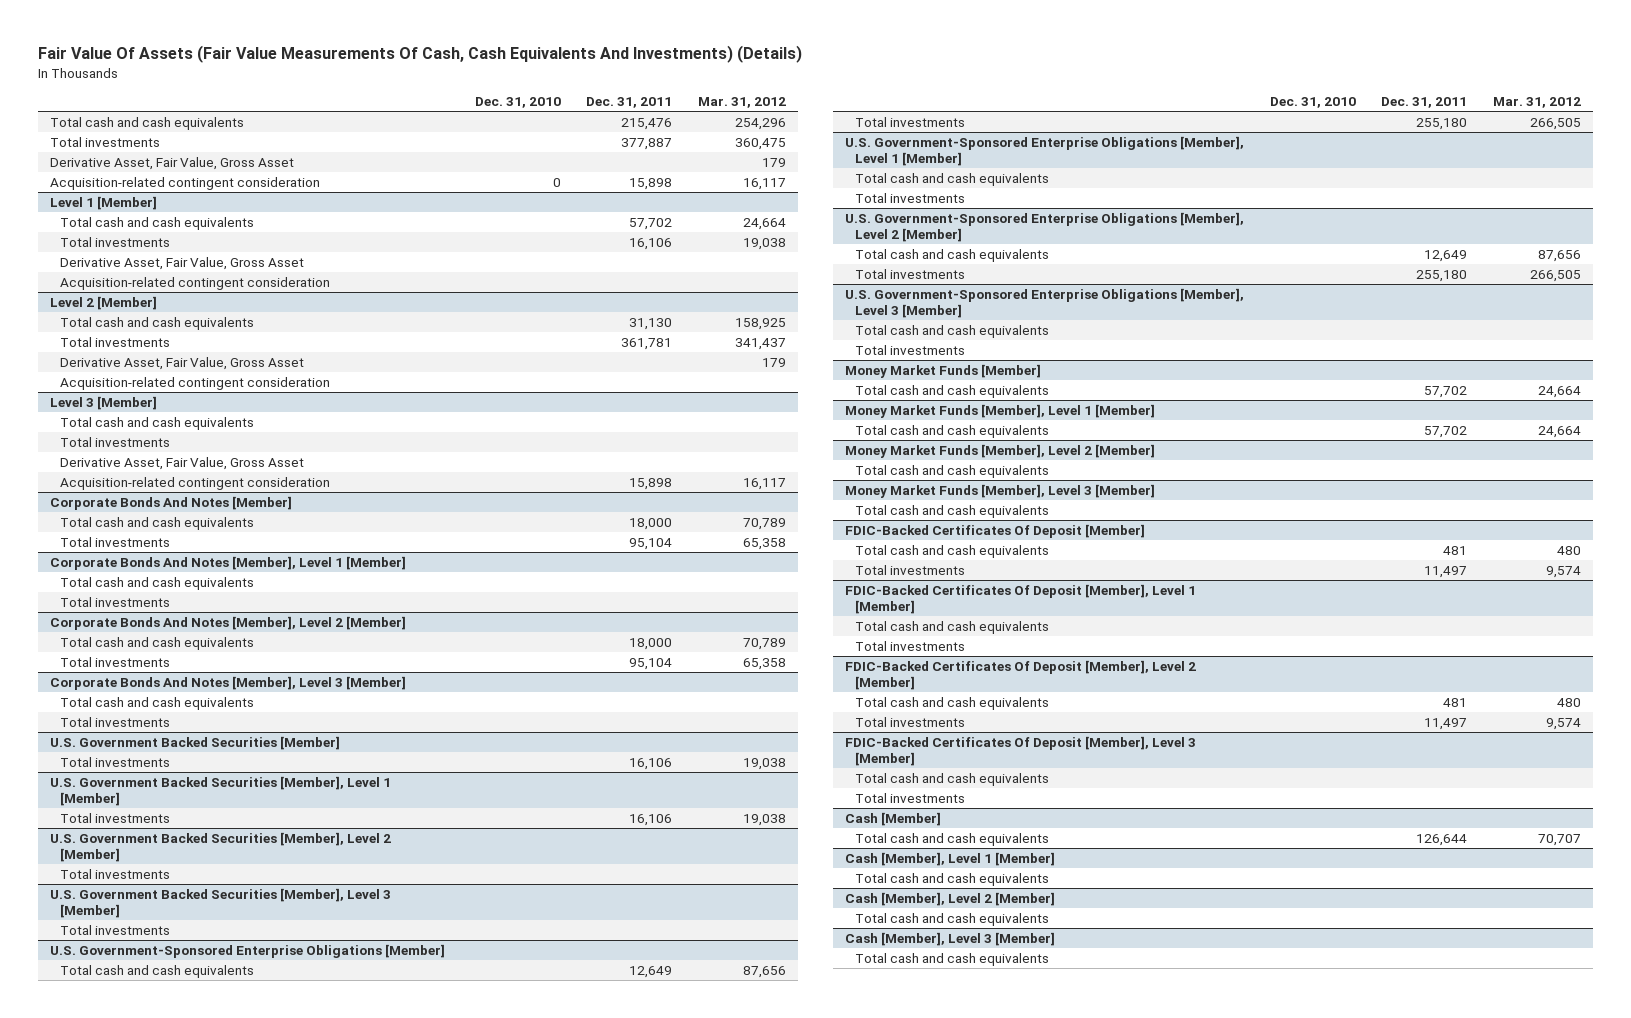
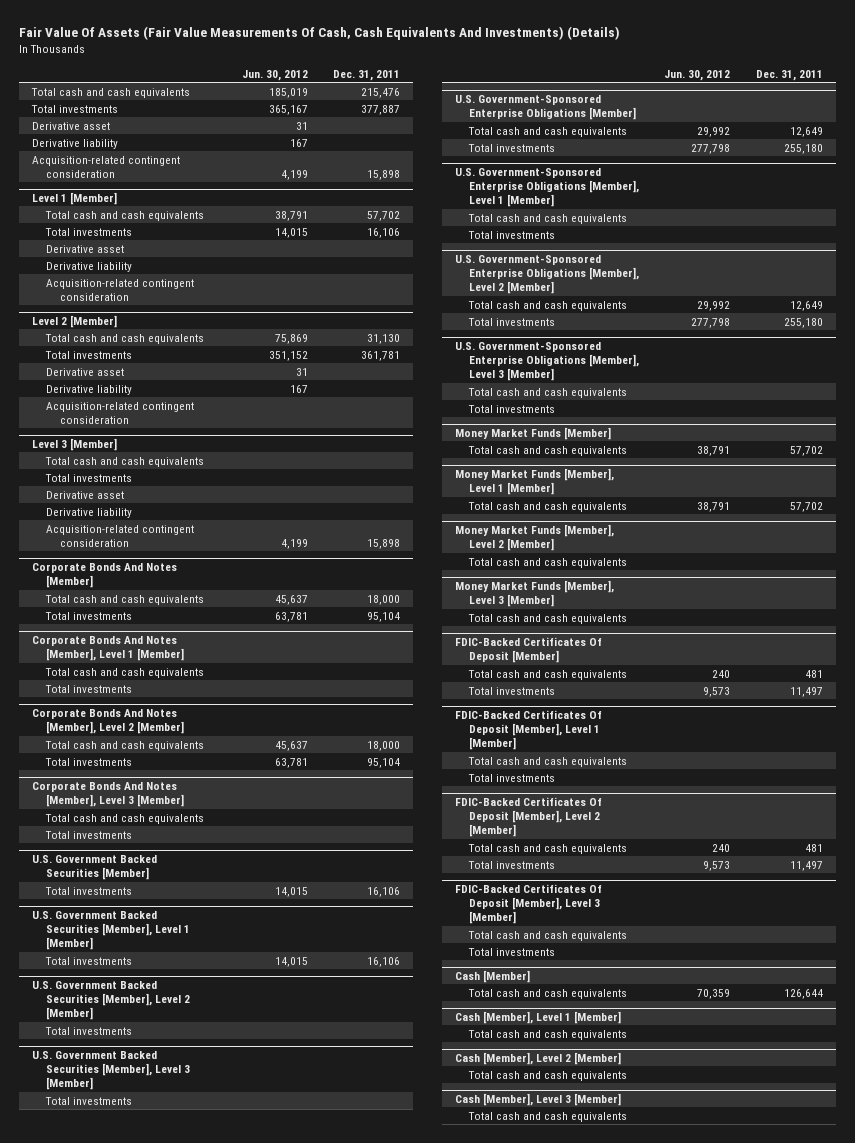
- | Dec. 31, 2010 | Dec. 31, 2011 | Mar. 31, 2012
+ | Jun. 30, 2012 | Dec. 31, 2011
- Derivative Asset, Fair Value, Gross Asset | | | 179
+ Derivative asset | 31 |
+ Derivative liability | 167 |
@ Level 1 [Member]
- Derivative Asset, Fair Value, Gross Asset
+ Derivative asset
+ Derivative liability
@ Level 2 [Member]
- Derivative Asset, Fair Value, Gross Asset | | | 179
+ Derivative asset | 31 |
+ Derivative liability | 167 |
@ Level 3 [Member]
- Derivative Asset, Fair Value, Gross Asset
+ Derivative asset
+ Derivative liability

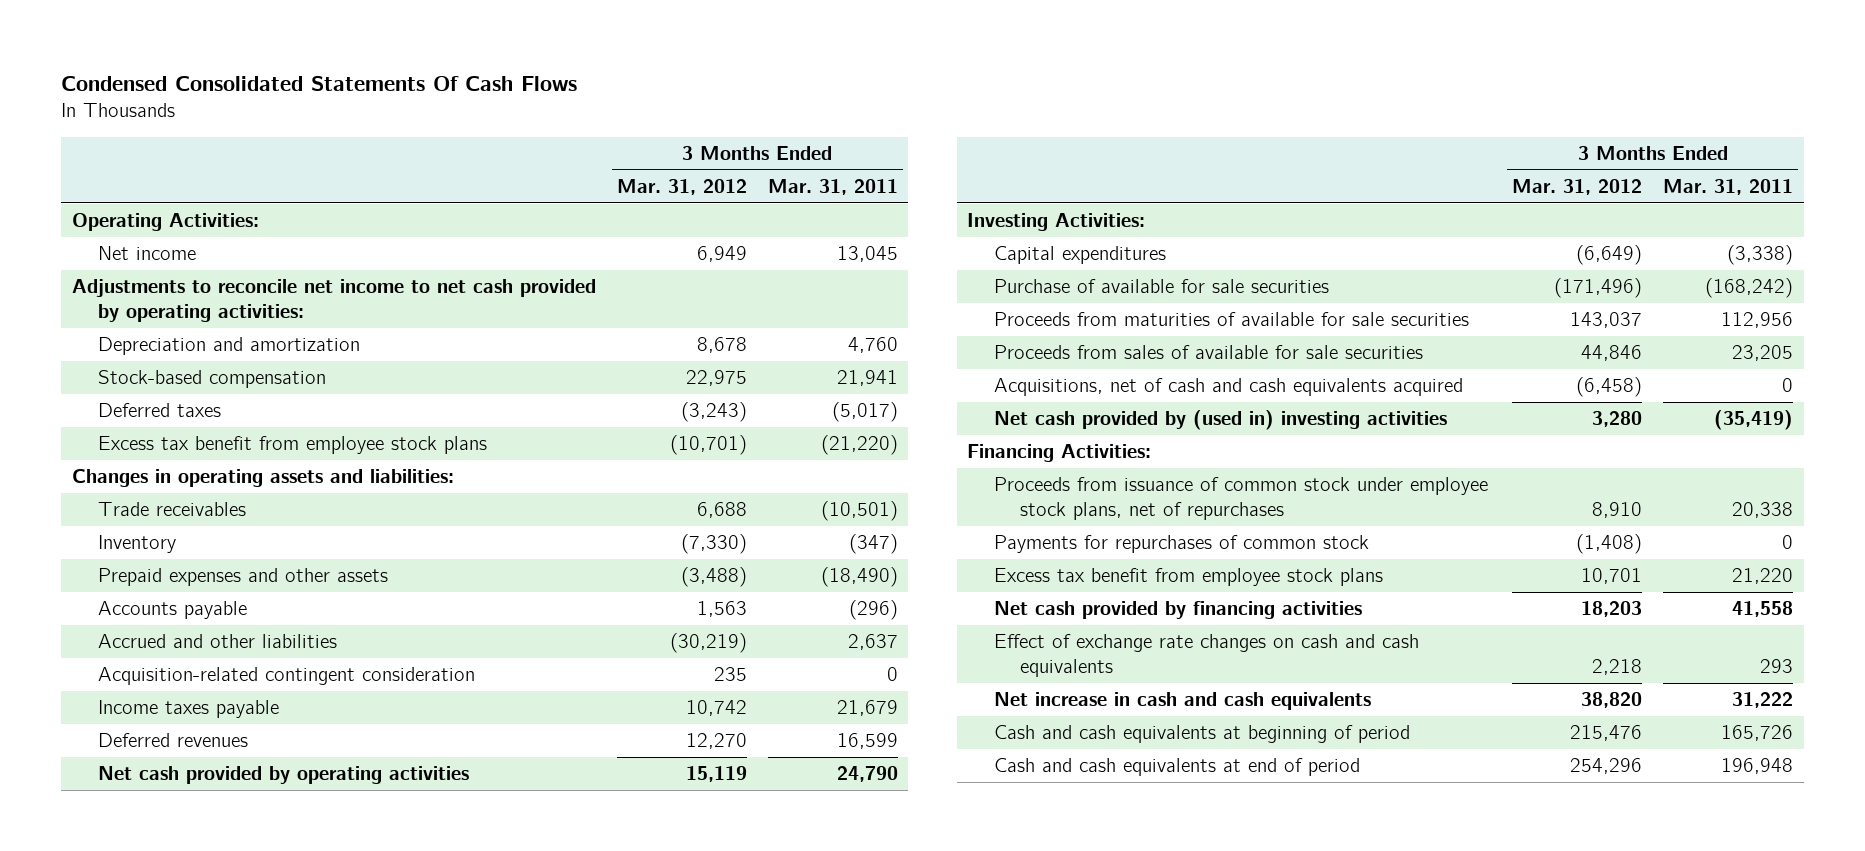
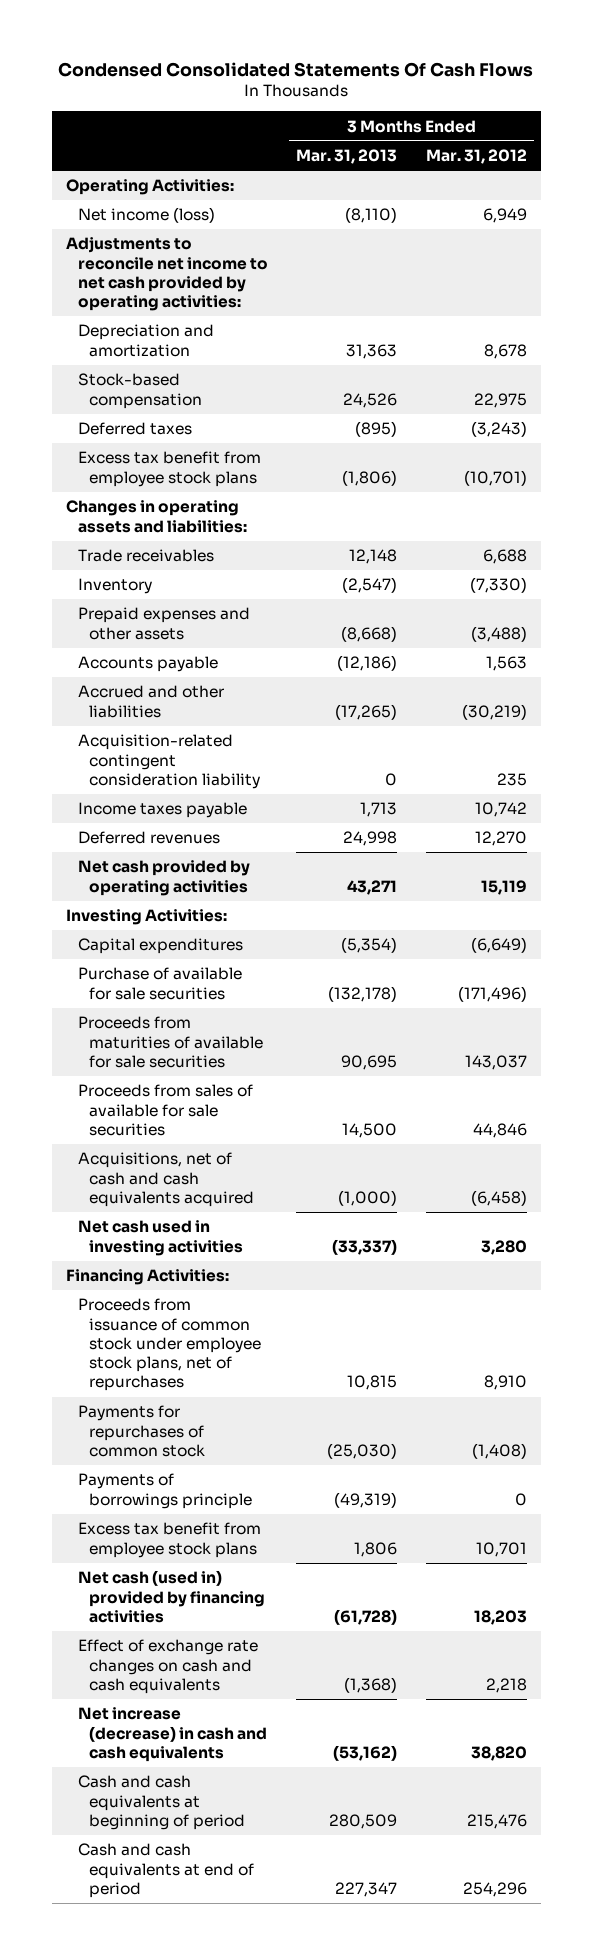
- | 3 Months Ended Mar. 31, 2012 | 3 Months Ended Mar. 31, 2011
+ | 3 Months Ended Mar. 31, 2013 | 3 Months Ended Mar. 31, 2012
- Net income | 6,949 | 13,045
+ Net income (loss) | (8,110) | 6,949
- Acquisition-related contingent consideration | 235 | 0
+ Acquisition-related contingent consideration liability | 0 | 235
- Net cash provided by (used in) investing activities | 3,280 | (35,419)
+ Net cash used in investing activities | (33,337) | 3,280
+ Payments of borrowings principle | (49,319) | 0
- Net cash provided by financing activities | 18,203 | 41,558
+ Net cash (used in) provided by financing activities | (61,728) | 18,203
- Net increase in cash and cash equivalents | 38,820 | 31,222
+ Net increase (decrease) in cash and cash equivalents | (53,162) | 38,820

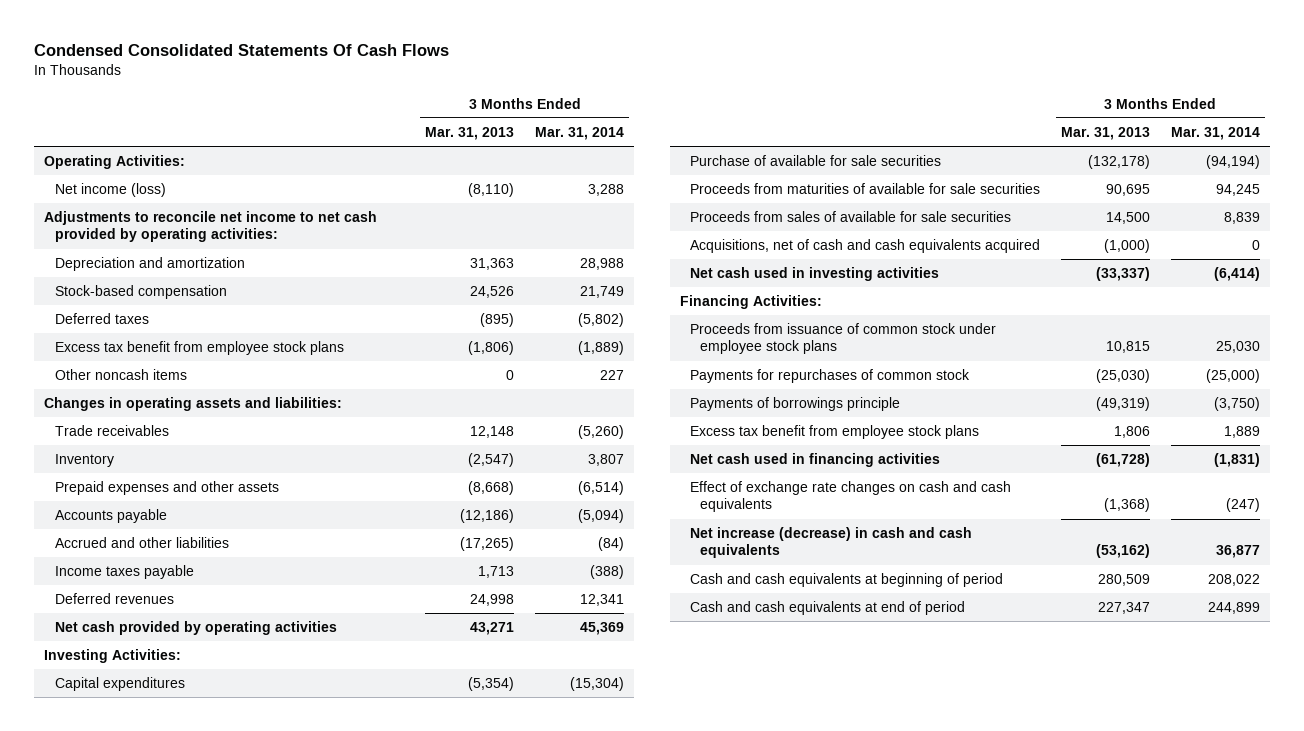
- | 3 Months Ended Mar. 31, 2013 | 3 Months Ended Mar. 31, 2012
+ | 3 Months Ended Mar. 31, 2013 | 3 Months Ended Mar. 31, 2014
+ Other noncash items | 0 | 227
- Acquisition-related contingent consideration liability | 0 | 235
- Proceeds from issuance of common stock under employee stock plans, net of repurchases | 10,815 | 8,910
+ Proceeds from issuance of common stock under employee stock plans | 10,815 | 25,030
- Net cash (used in) provided by financing activities | (61,728) | 18,203
+ Net cash used in financing activities | (61,728) | (1,831)

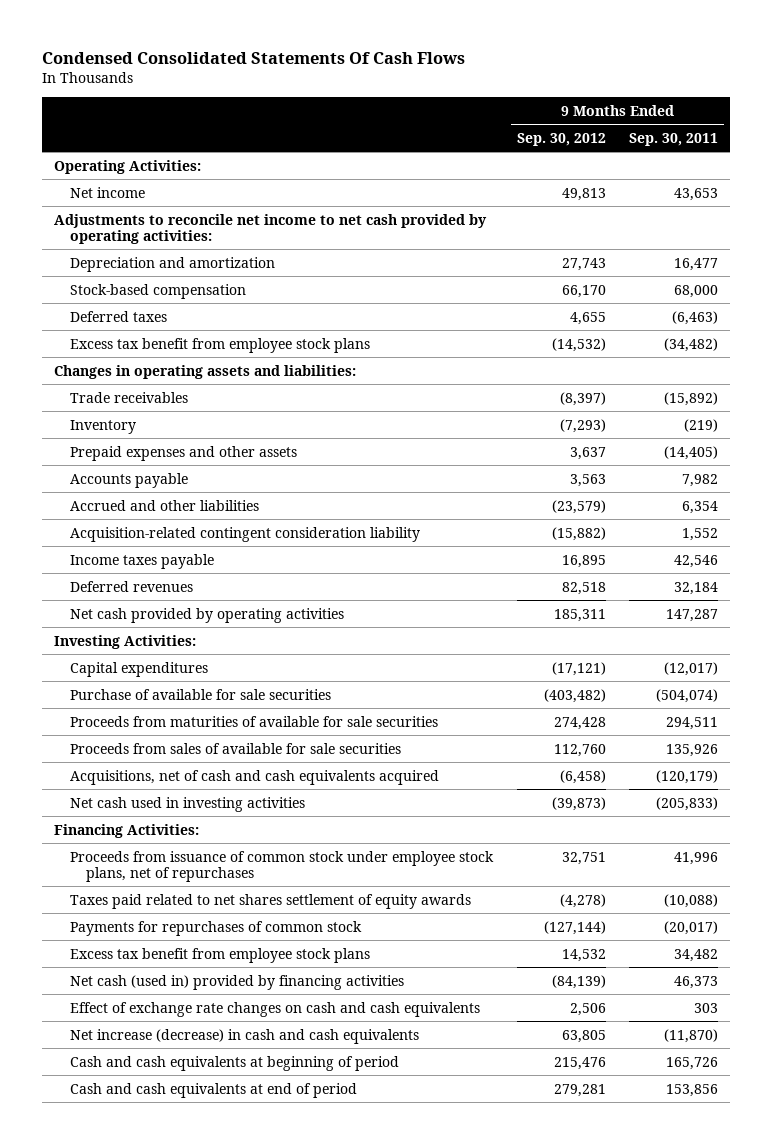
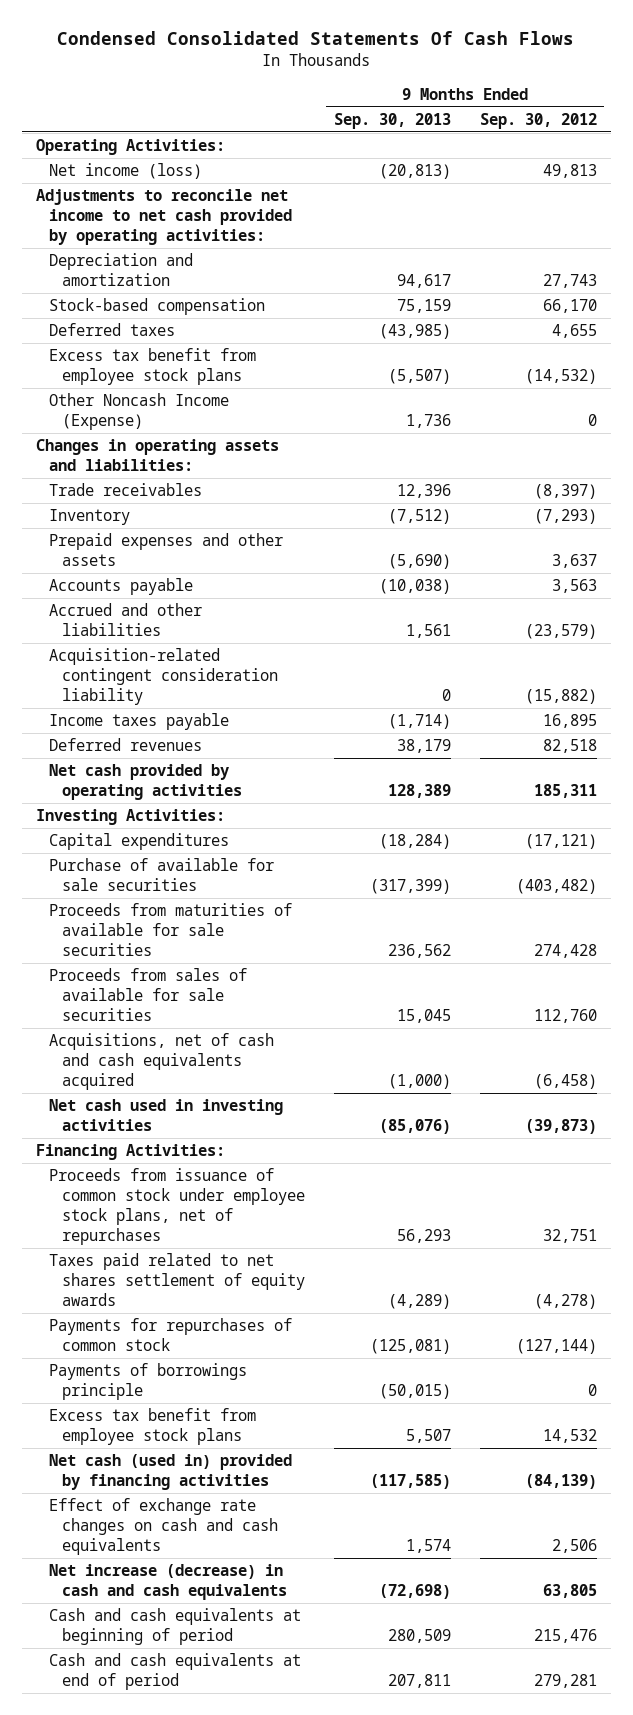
- | 9 Months Ended Sep. 30, 2012 | 9 Months Ended Sep. 30, 2011
+ | 9 Months Ended Sep. 30, 2013 | 9 Months Ended Sep. 30, 2012
- Net income | 49,813 | 43,653
+ Net income (loss) | (20,813) | 49,813
+ Other Noncash Income (Expense) | 1,736 | 0
+ Payments of borrowings principle | (50,015) | 0

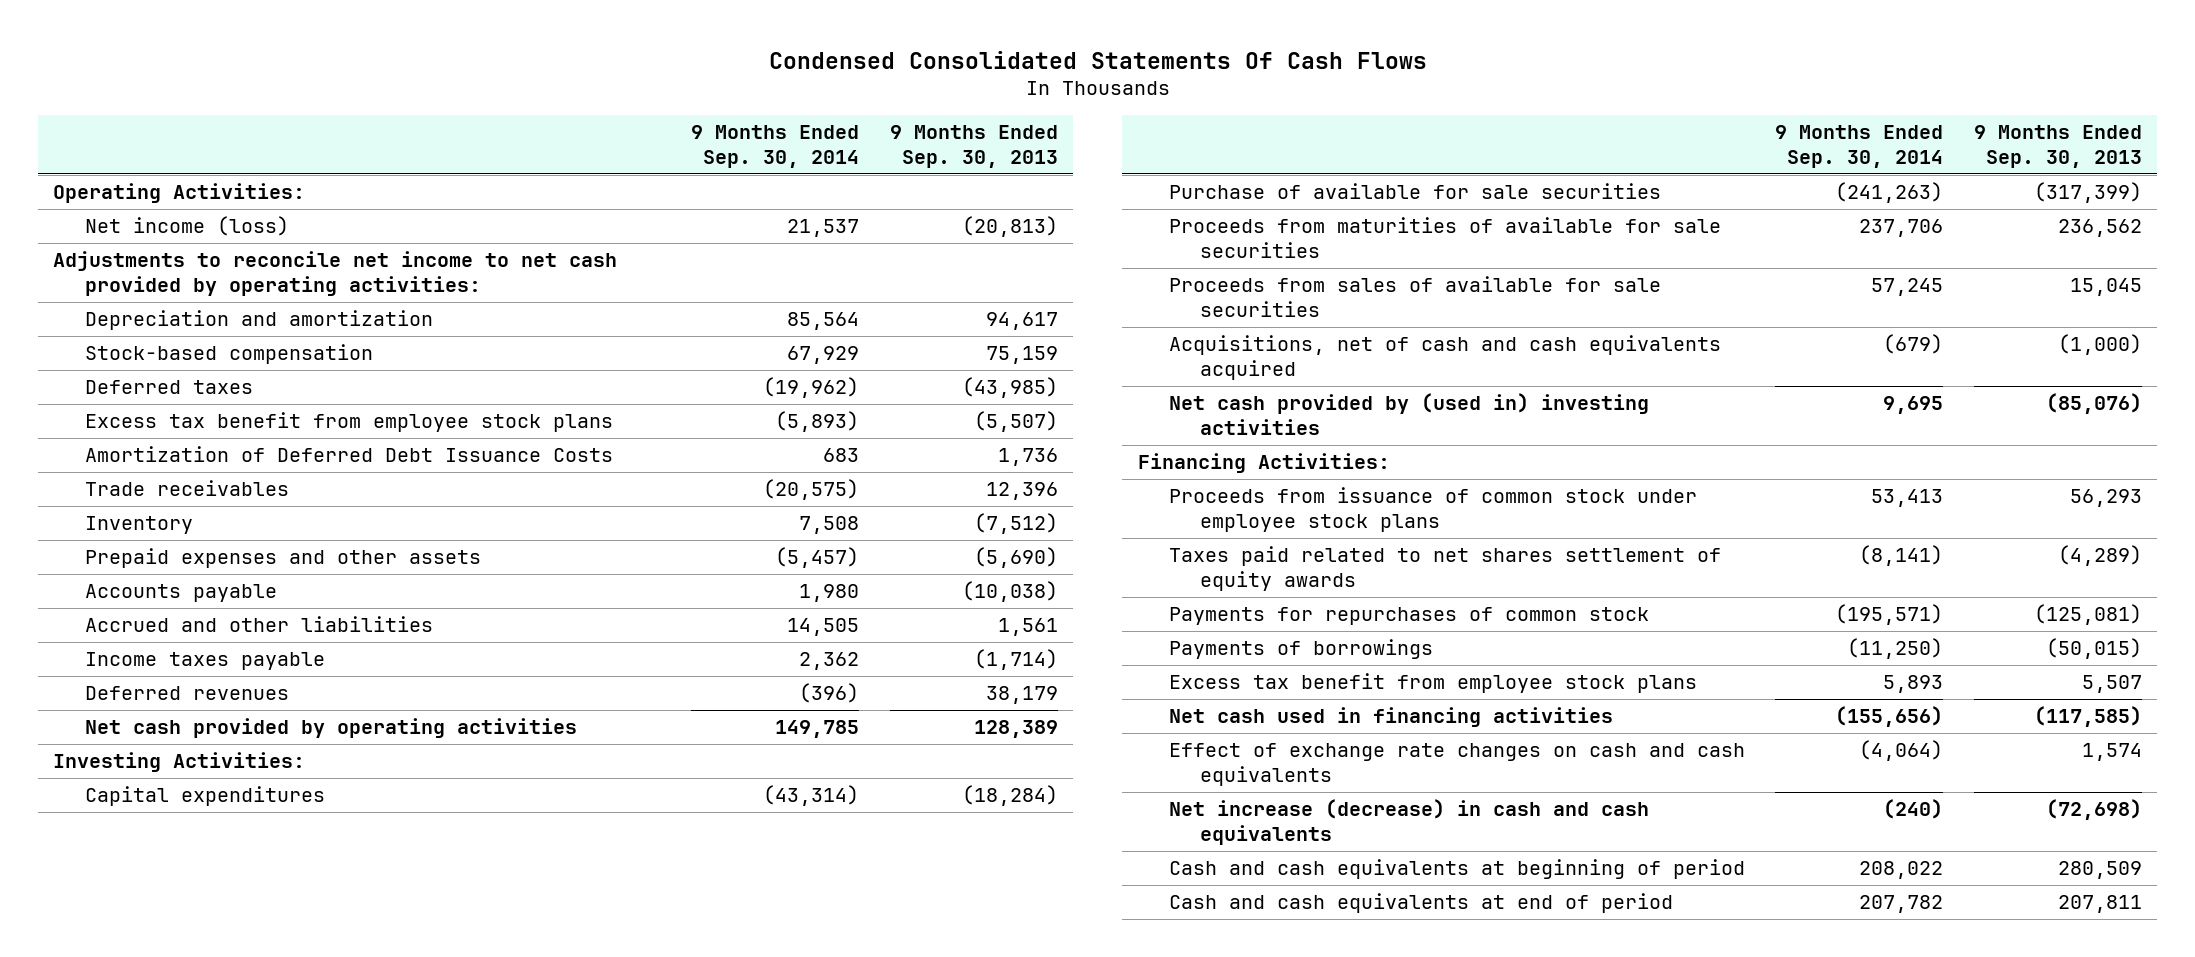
- | 9 Months Ended Sep. 30, 2013 | 9 Months Ended Sep. 30, 2012
+ | 9 Months Ended Sep. 30, 2014 | 9 Months Ended Sep. 30, 2013
- Other Noncash Income (Expense) | 1,736 | 0
- Changes in operating assets and liabilities:
+ Amortization of Deferred Debt Issuance Costs | 683 | 1,736
- Acquisition-related contingent consideration liability | 0 | (15,882)
- Net cash used in investing activities | (85,076) | (39,873)
+ Net cash provided by (used in) investing activities | 9,695 | (85,076)
- Proceeds from issuance of common stock under employee stock plans, net of repurchases | 56,293 | 32,751
+ Proceeds from issuance of common stock under employee stock plans | 53,413 | 56,293
- Payments of borrowings principle | (50,015) | 0
+ Payments of borrowings | (11,250) | (50,015)
- Net cash (used in) provided by financing activities | (117,585) | (84,139)
+ Net cash used in financing activities | (155,656) | (117,585)

